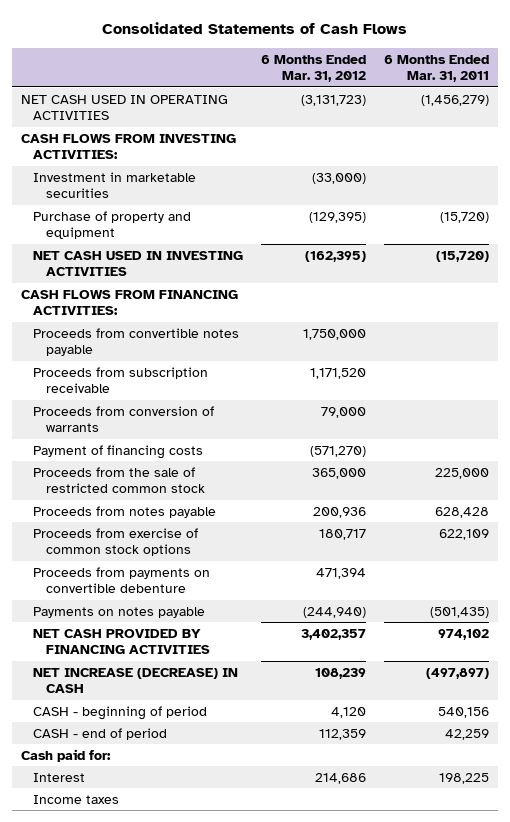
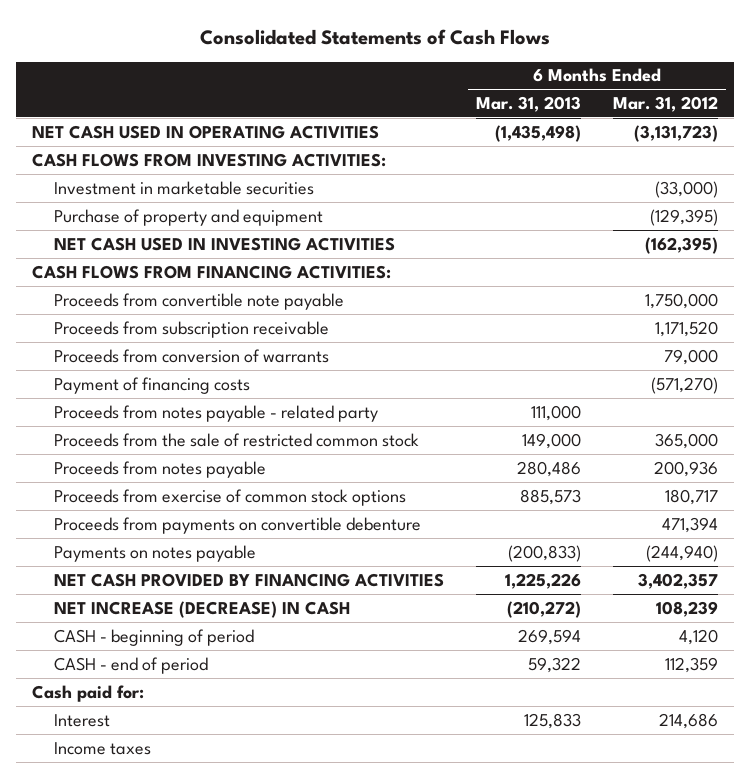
- | 6 Months Ended Mar. 31, 2012 | 6 Months Ended Mar. 31, 2011
+ | 6 Months Ended Mar. 31, 2013 | 6 Months Ended Mar. 31, 2012
- Proceeds from convertible notes payable | 1,750,000 |
+ Proceeds from convertible note payable | | 1,750,000
+ Proceeds from notes payable - related party | 111,000 |

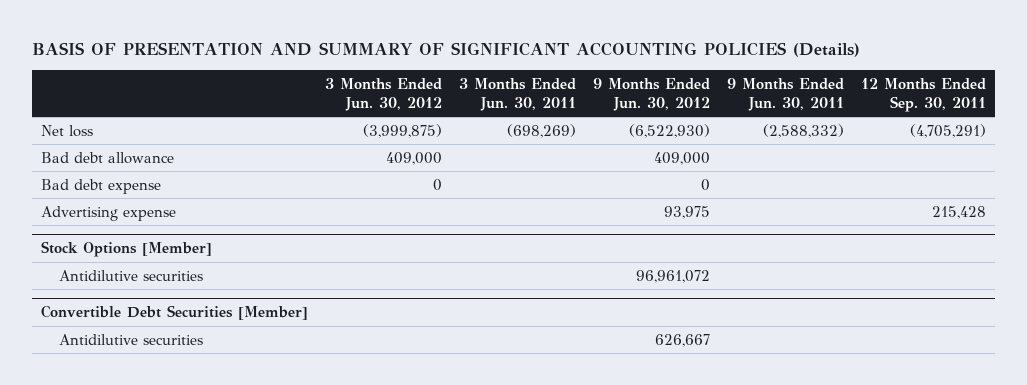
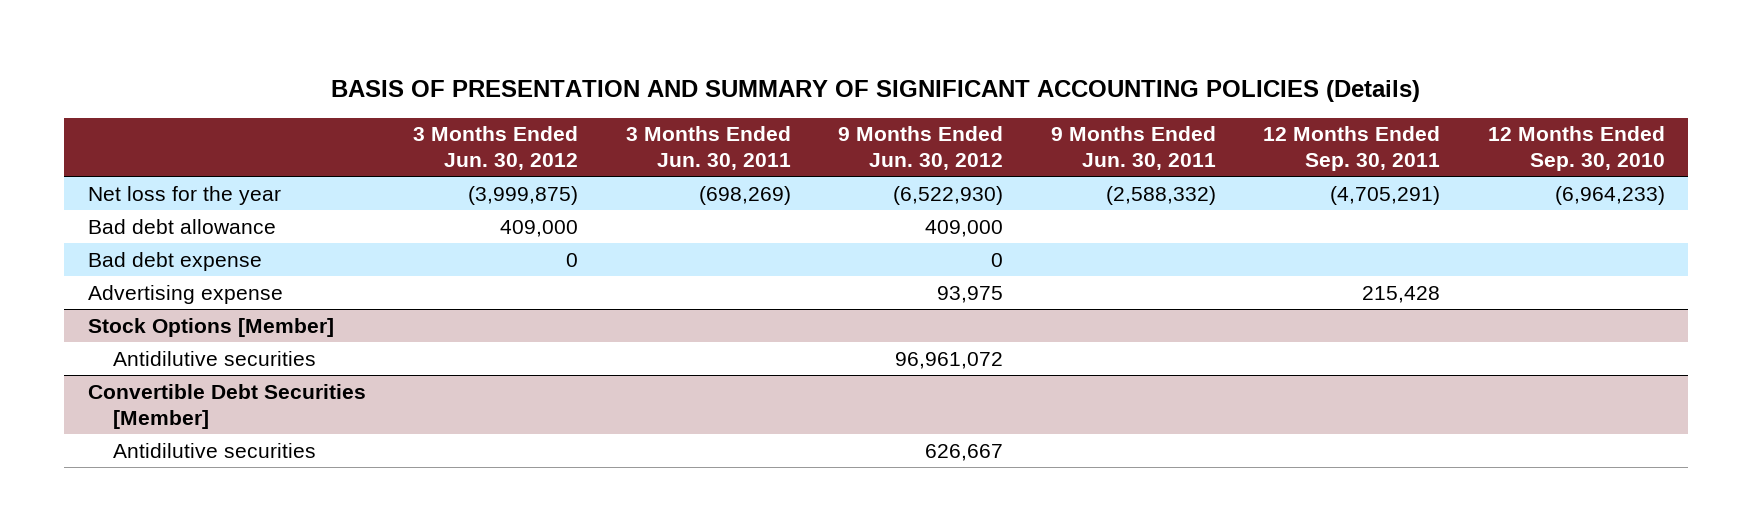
- | 3 Months Ended Jun. 30, 2012 | 3 Months Ended Jun. 30, 2011 | 9 Months Ended Jun. 30, 2012 | 9 Months Ended Jun. 30, 2011 | 12 Months Ended Sep. 30, 2011
+ | 3 Months Ended Jun. 30, 2012 | 3 Months Ended Jun. 30, 2011 | 9 Months Ended Jun. 30, 2012 | 9 Months Ended Jun. 30, 2011 | 12 Months Ended Sep. 30, 2011 | 12 Months Ended Sep. 30, 2010
- Net loss | (3,999,875) | (698,269) | (6,522,930) | (2,588,332) | (4,705,291)
+ Net loss for the year | (3,999,875) | (698,269) | (6,522,930) | (2,588,332) | (4,705,291) | (6,964,233)

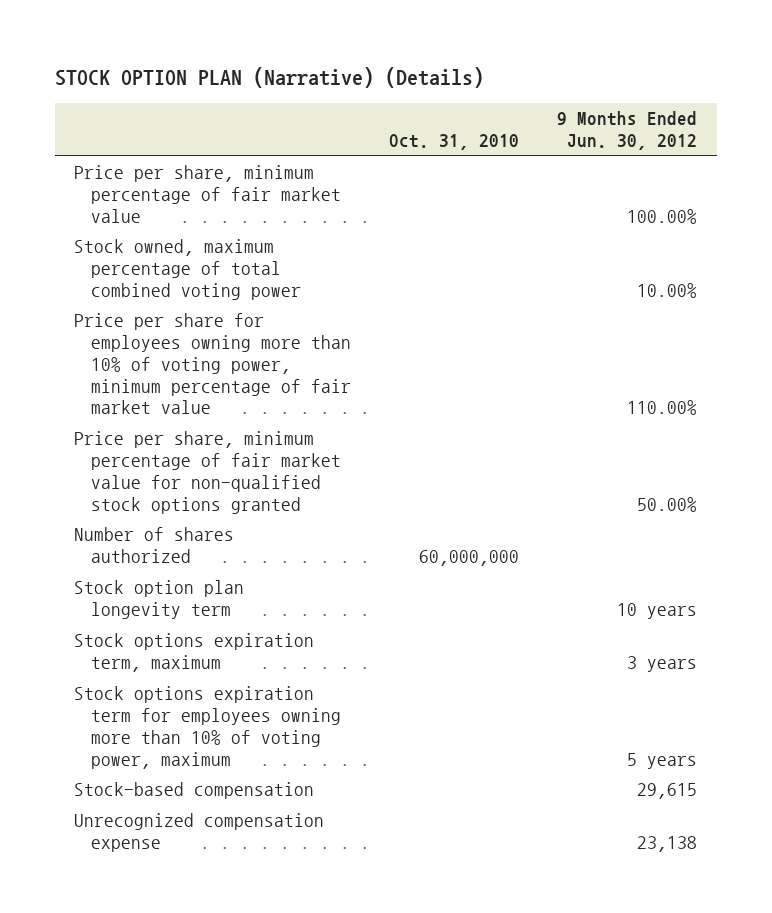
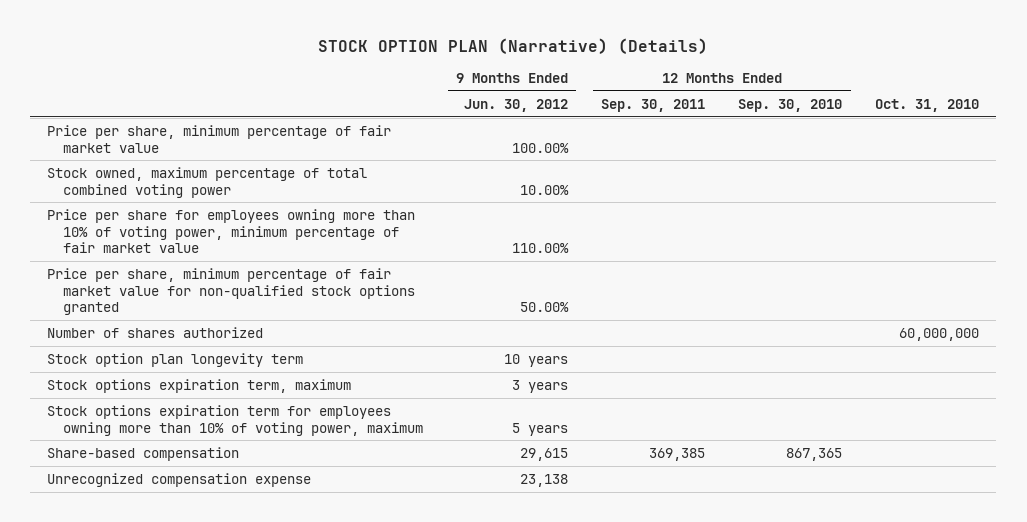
- | Oct. 31, 2010 | 9 Months Ended Jun. 30, 2012
+ | 9 Months Ended Jun. 30, 2012 | 12 Months Ended Sep. 30, 2011 | 12 Months Ended Sep. 30, 2010 | Oct. 31, 2010
- Stock-based compensation | | 29,615
+ Share-based compensation | 29,615 | 369,385 | 867,365 |

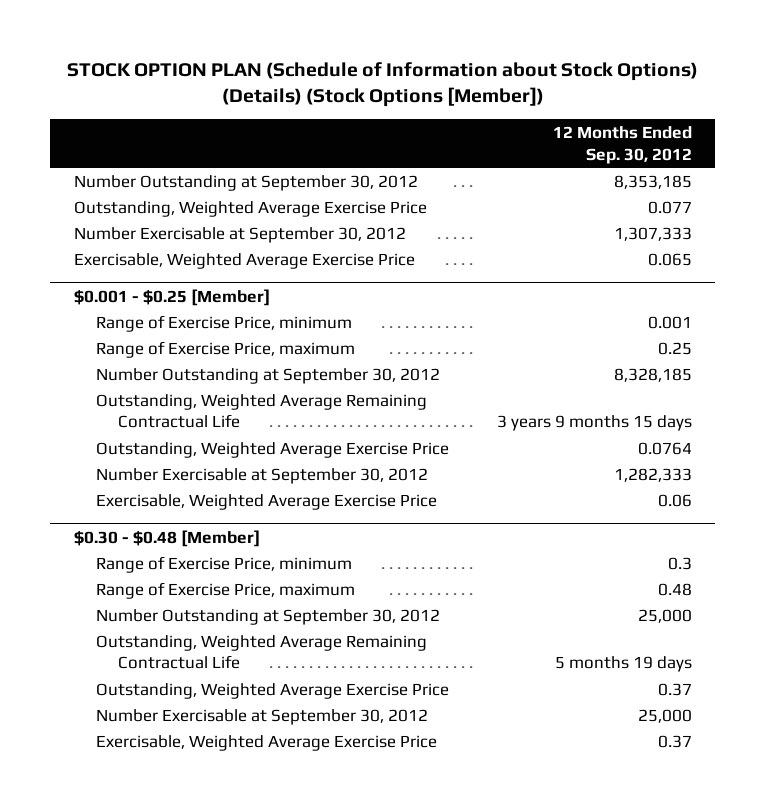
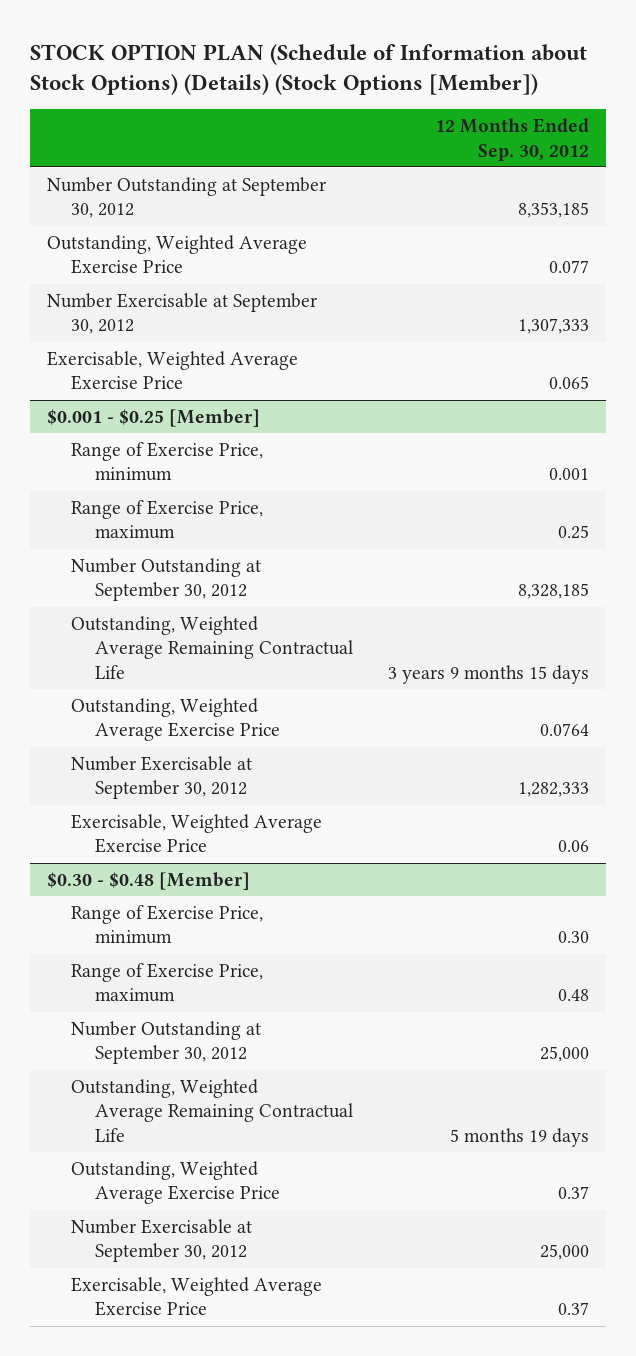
@ $0.30 - $0.48 [Member]
- Range of Exercise Price, minimum | 0.3
+ Range of Exercise Price, minimum | 0.30

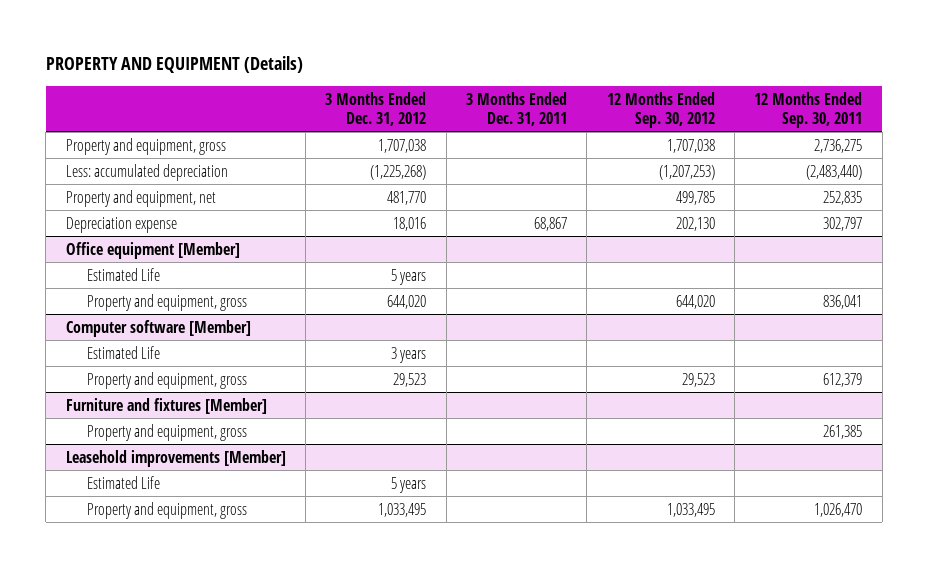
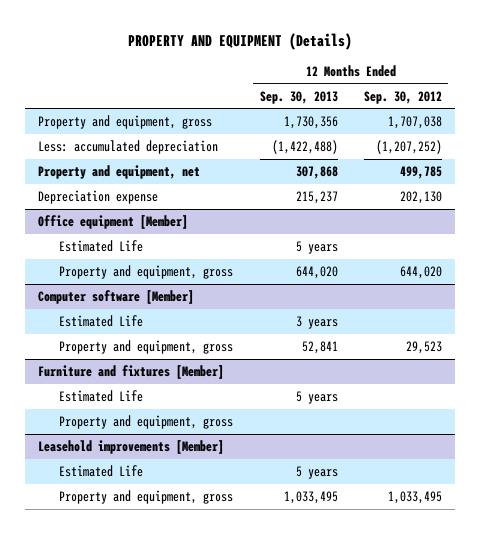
- | 3 Months Ended Dec. 31, 2012 | 3 Months Ended Dec. 31, 2011 | 12 Months Ended Sep. 30, 2012 | 12 Months Ended Sep. 30, 2011
+ | 12 Months Ended Sep. 30, 2013 | 12 Months Ended Sep. 30, 2012
- Less: accumulated depreciation | (1,225,268) | | (1,207,253) | (2,483,440)
+ Less: accumulated depreciation | (1,422,488) | (1,207,252)
@ Furniture and fixtures [Member]
+ Estimated Life | 5 years |

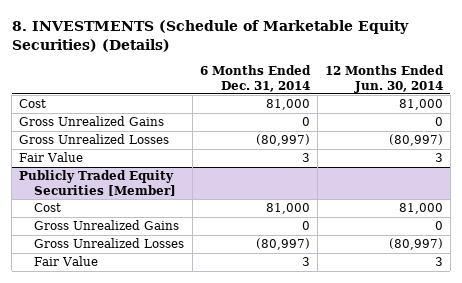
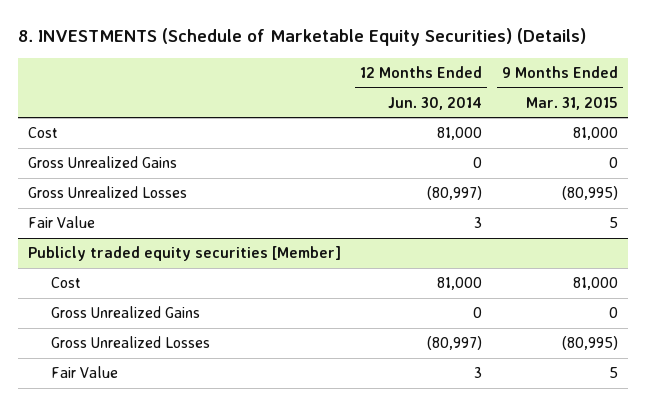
- | 6 Months Ended Dec. 31, 2014 | 12 Months Ended Jun. 30, 2014
+ | 12 Months Ended Jun. 30, 2014 | 9 Months Ended Mar. 31, 2015
- Publicly Traded Equity Securities [Member]
+ Publicly traded equity securities [Member]

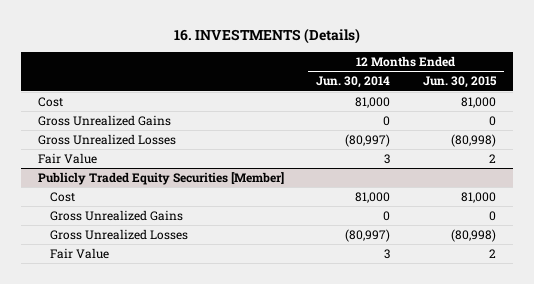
- 8. INVESTMENTS (Schedule of Marketable Equity Securities) (Details)
+ 16. INVESTMENTS (Details)
- | 12 Months Ended Jun. 30, 2014 | 9 Months Ended Mar. 31, 2015
+ | 12 Months Ended Jun. 30, 2014 | 12 Months Ended Jun. 30, 2015
- Publicly traded equity securities [Member]
+ Publicly Traded Equity Securities [Member]

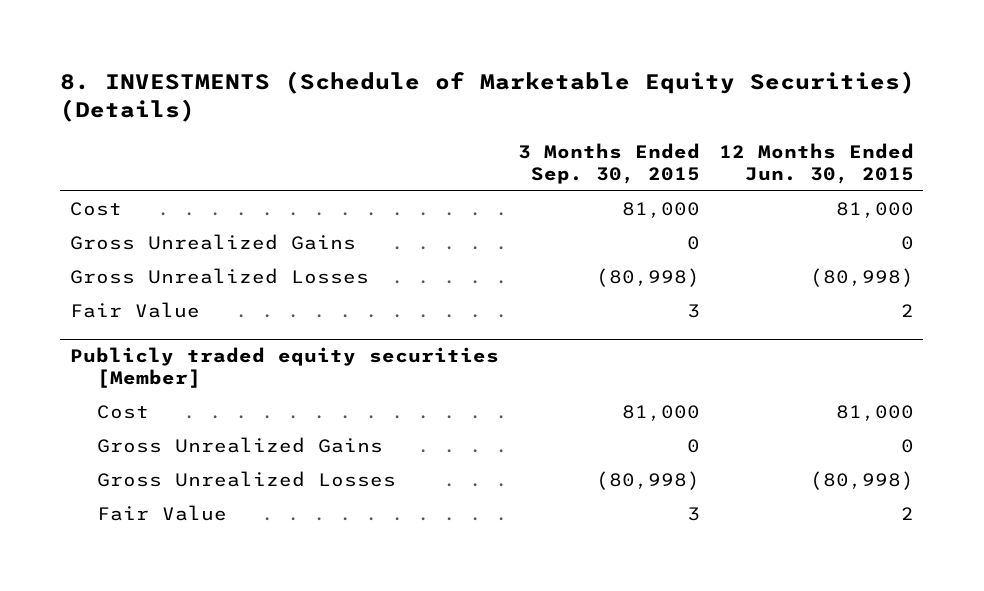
- 16. INVESTMENTS (Details)
+ 8. INVESTMENTS (Schedule of Marketable Equity Securities) (Details)
- | 12 Months Ended Jun. 30, 2014 | 12 Months Ended Jun. 30, 2015
+ | 3 Months Ended Sep. 30, 2015 | 12 Months Ended Jun. 30, 2015
- Publicly Traded Equity Securities [Member]
+ Publicly traded equity securities [Member]

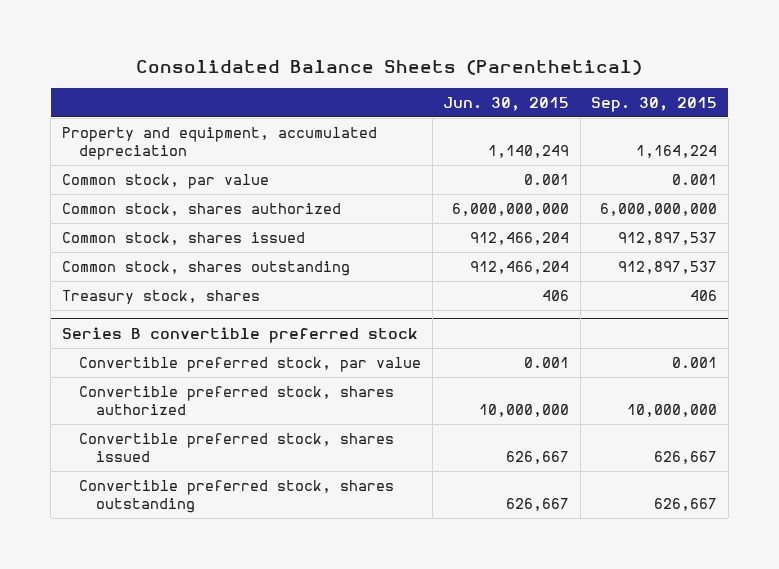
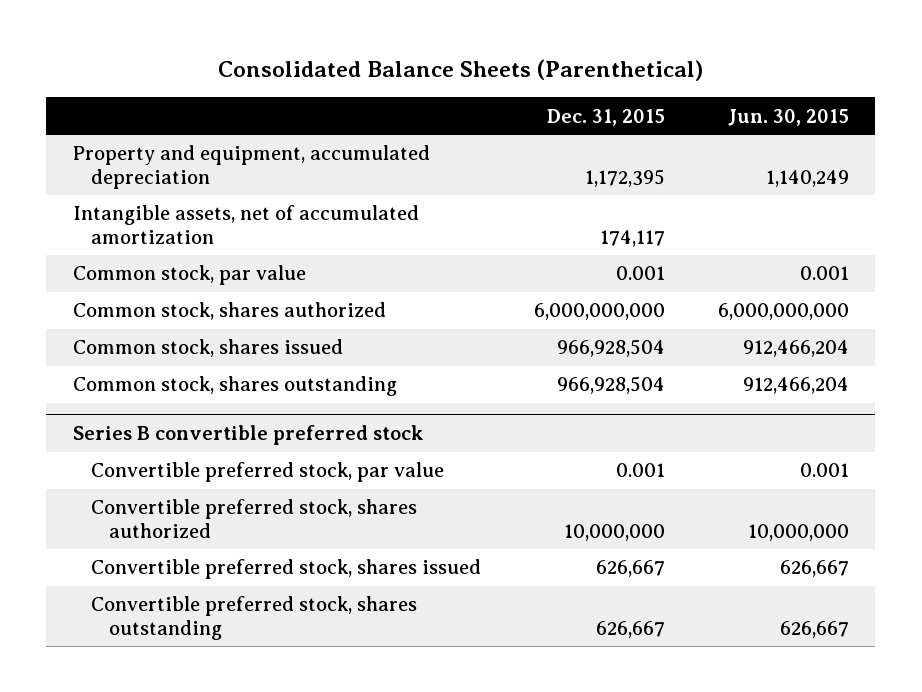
- | Jun. 30, 2015 | Sep. 30, 2015
+ | Dec. 31, 2015 | Jun. 30, 2015
+ Intangible assets, net of accumulated amortization | 174,117 |
- Treasury stock, shares | 406 | 406

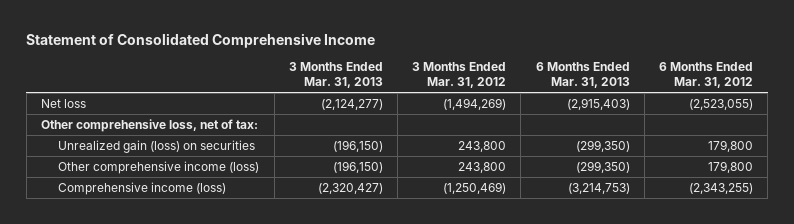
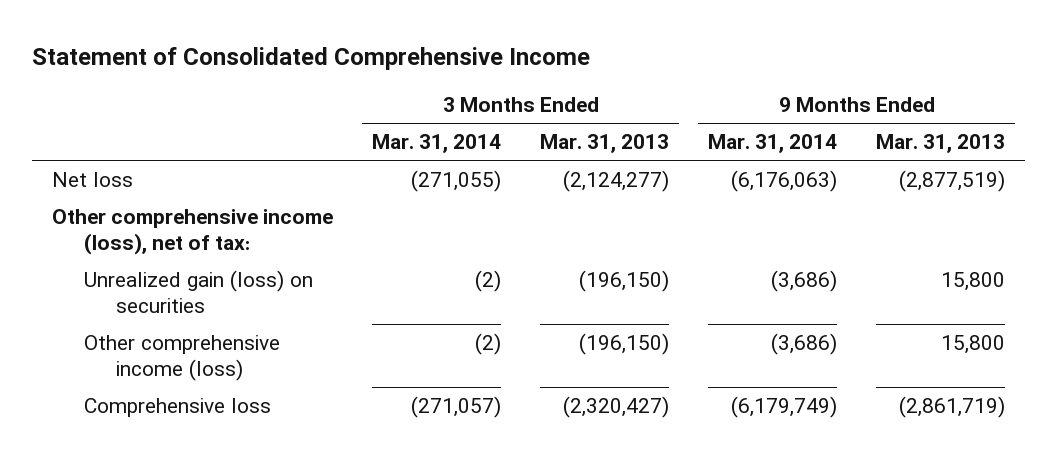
- | 3 Months Ended Mar. 31, 2013 | 3 Months Ended Mar. 31, 2012 | 6 Months Ended Mar. 31, 2013 | 6 Months Ended Mar. 31, 2012
+ | 3 Months Ended Mar. 31, 2014 | 3 Months Ended Mar. 31, 2013 | 9 Months Ended Mar. 31, 2014 | 9 Months Ended Mar. 31, 2013
- Other comprehensive loss, net of tax:
+ Other comprehensive income (loss), net of tax:
- Comprehensive income (loss) | (2,320,427) | (1,250,469) | (3,214,753) | (2,343,255)
+ Comprehensive loss | (271,057) | (2,320,427) | (6,179,749) | (2,861,719)

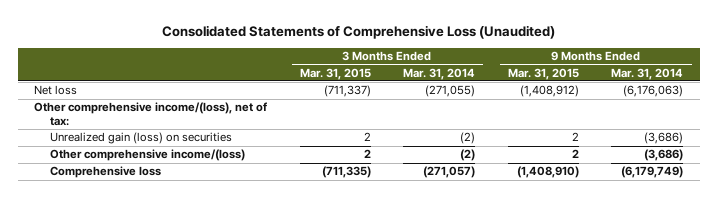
- Statement of Consolidated Comprehensive Income
+ Consolidated Statements of Comprehensive Loss (Unaudited)
- | 3 Months Ended Mar. 31, 2014 | 3 Months Ended Mar. 31, 2013 | 9 Months Ended Mar. 31, 2014 | 9 Months Ended Mar. 31, 2013
+ | 3 Months Ended Mar. 31, 2015 | 3 Months Ended Mar. 31, 2014 | 9 Months Ended Mar. 31, 2015 | 9 Months Ended Mar. 31, 2014
- Other comprehensive income (loss), net of tax:
+ Other comprehensive income/(loss), net of tax:
- Other comprehensive income (loss) | (2) | (196,150) | (3,686) | 15,800
+ Other comprehensive income/(loss) | 2 | (2) | 2 | (3,686)

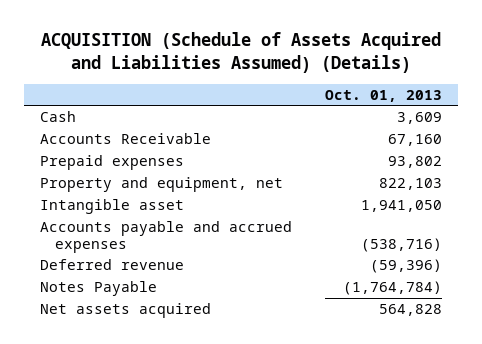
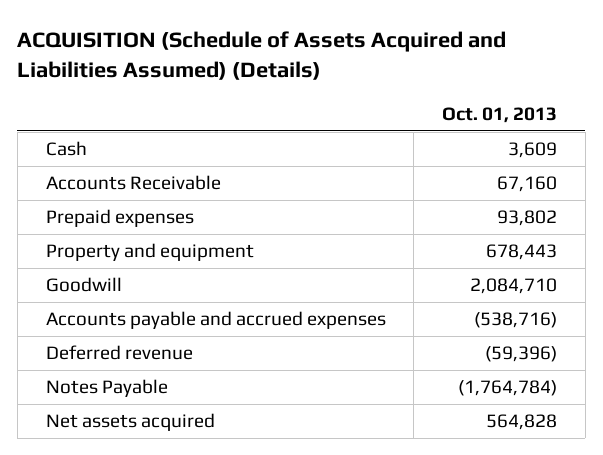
- Property and equipment, net | 822,103
- Intangible asset | 1,941,050
+ Property and equipment | 678,443
+ Goodwill | 2,084,710

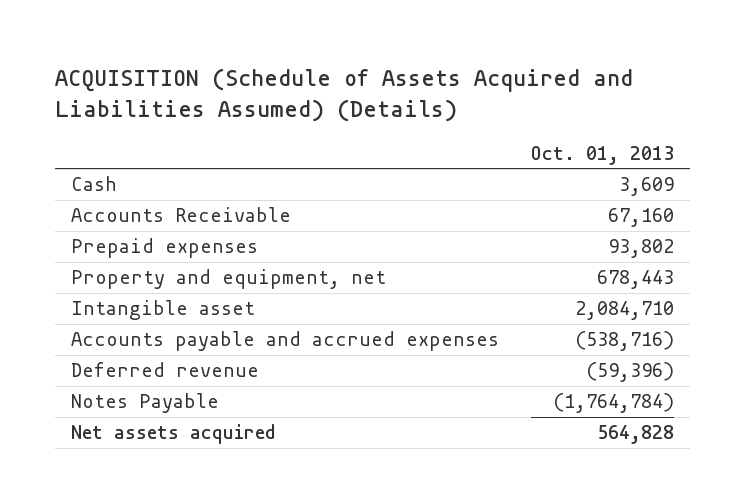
- Property and equipment | 678,443
- Goodwill | 2,084,710
+ Property and equipment, net | 678,443
+ Intangible asset | 2,084,710

